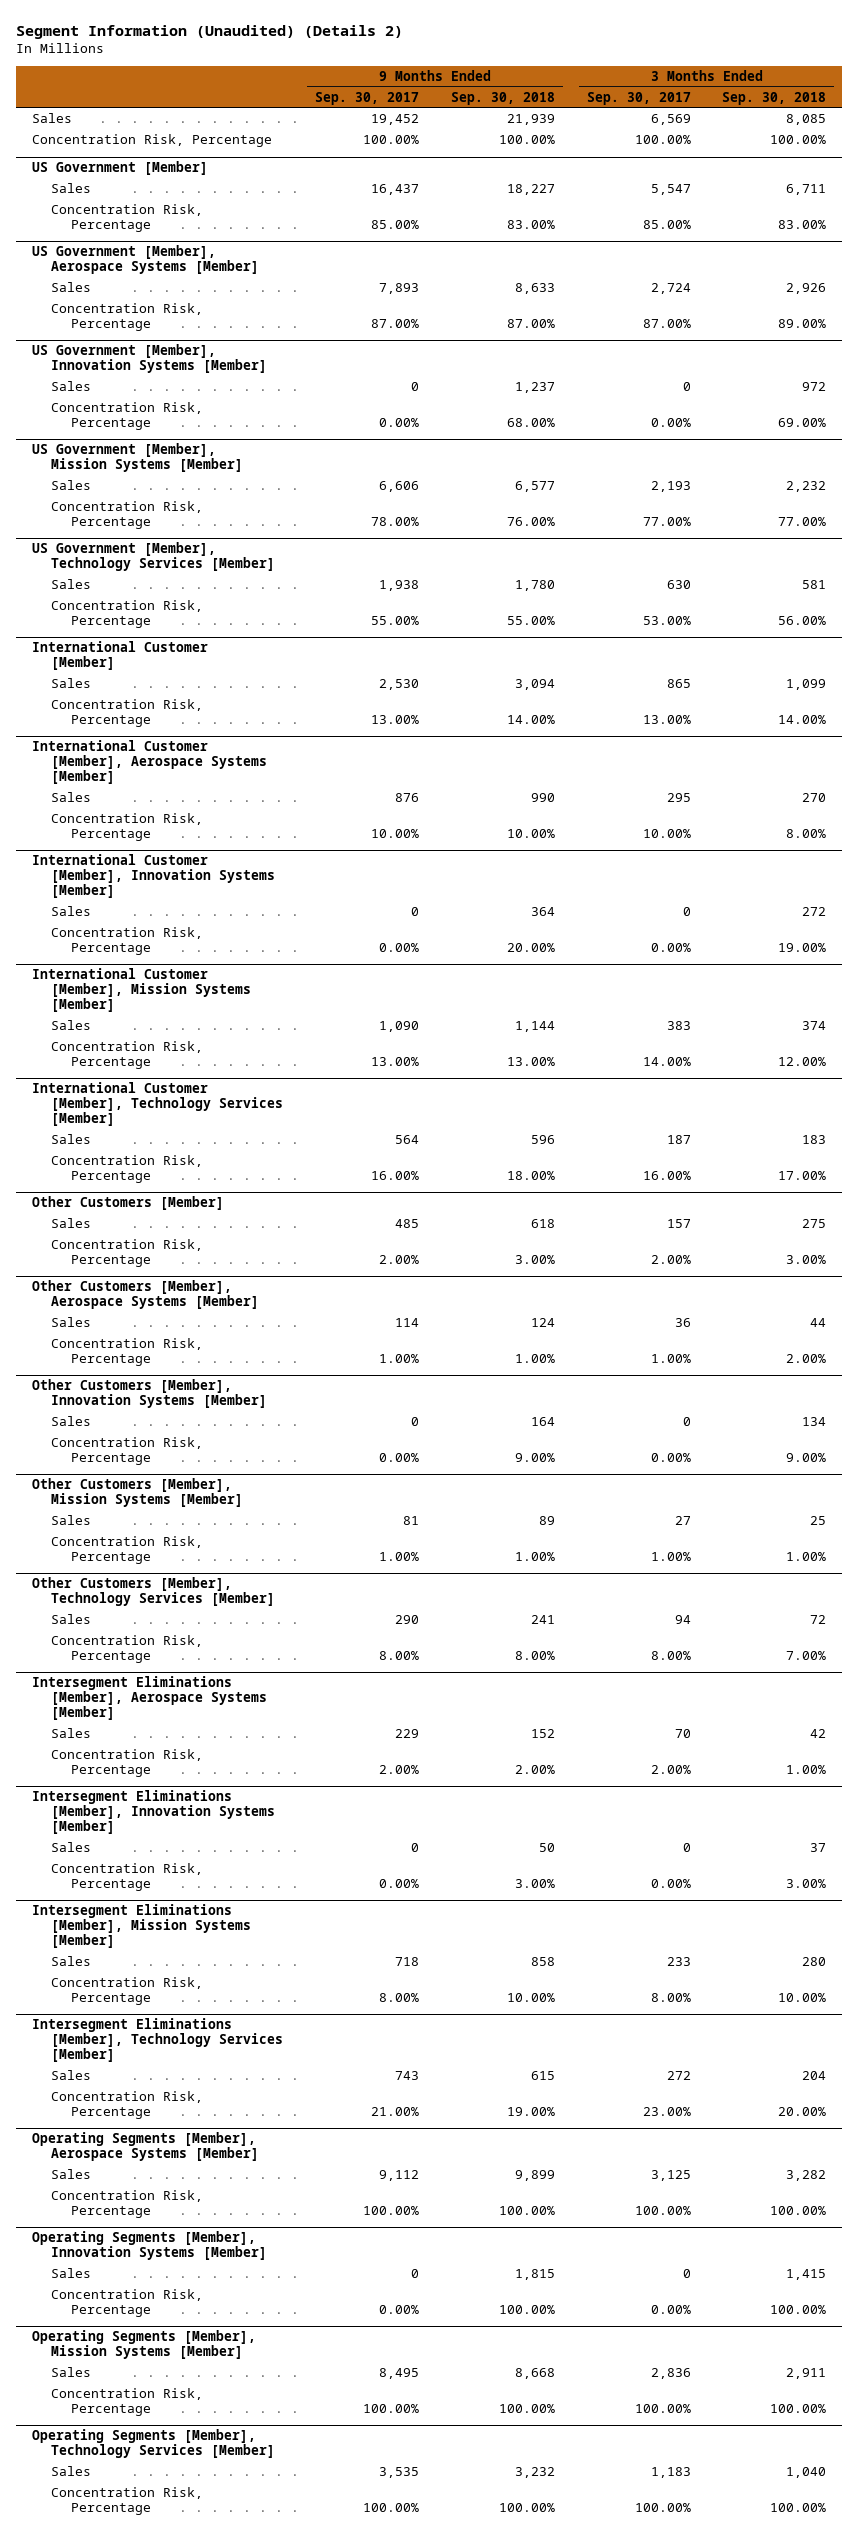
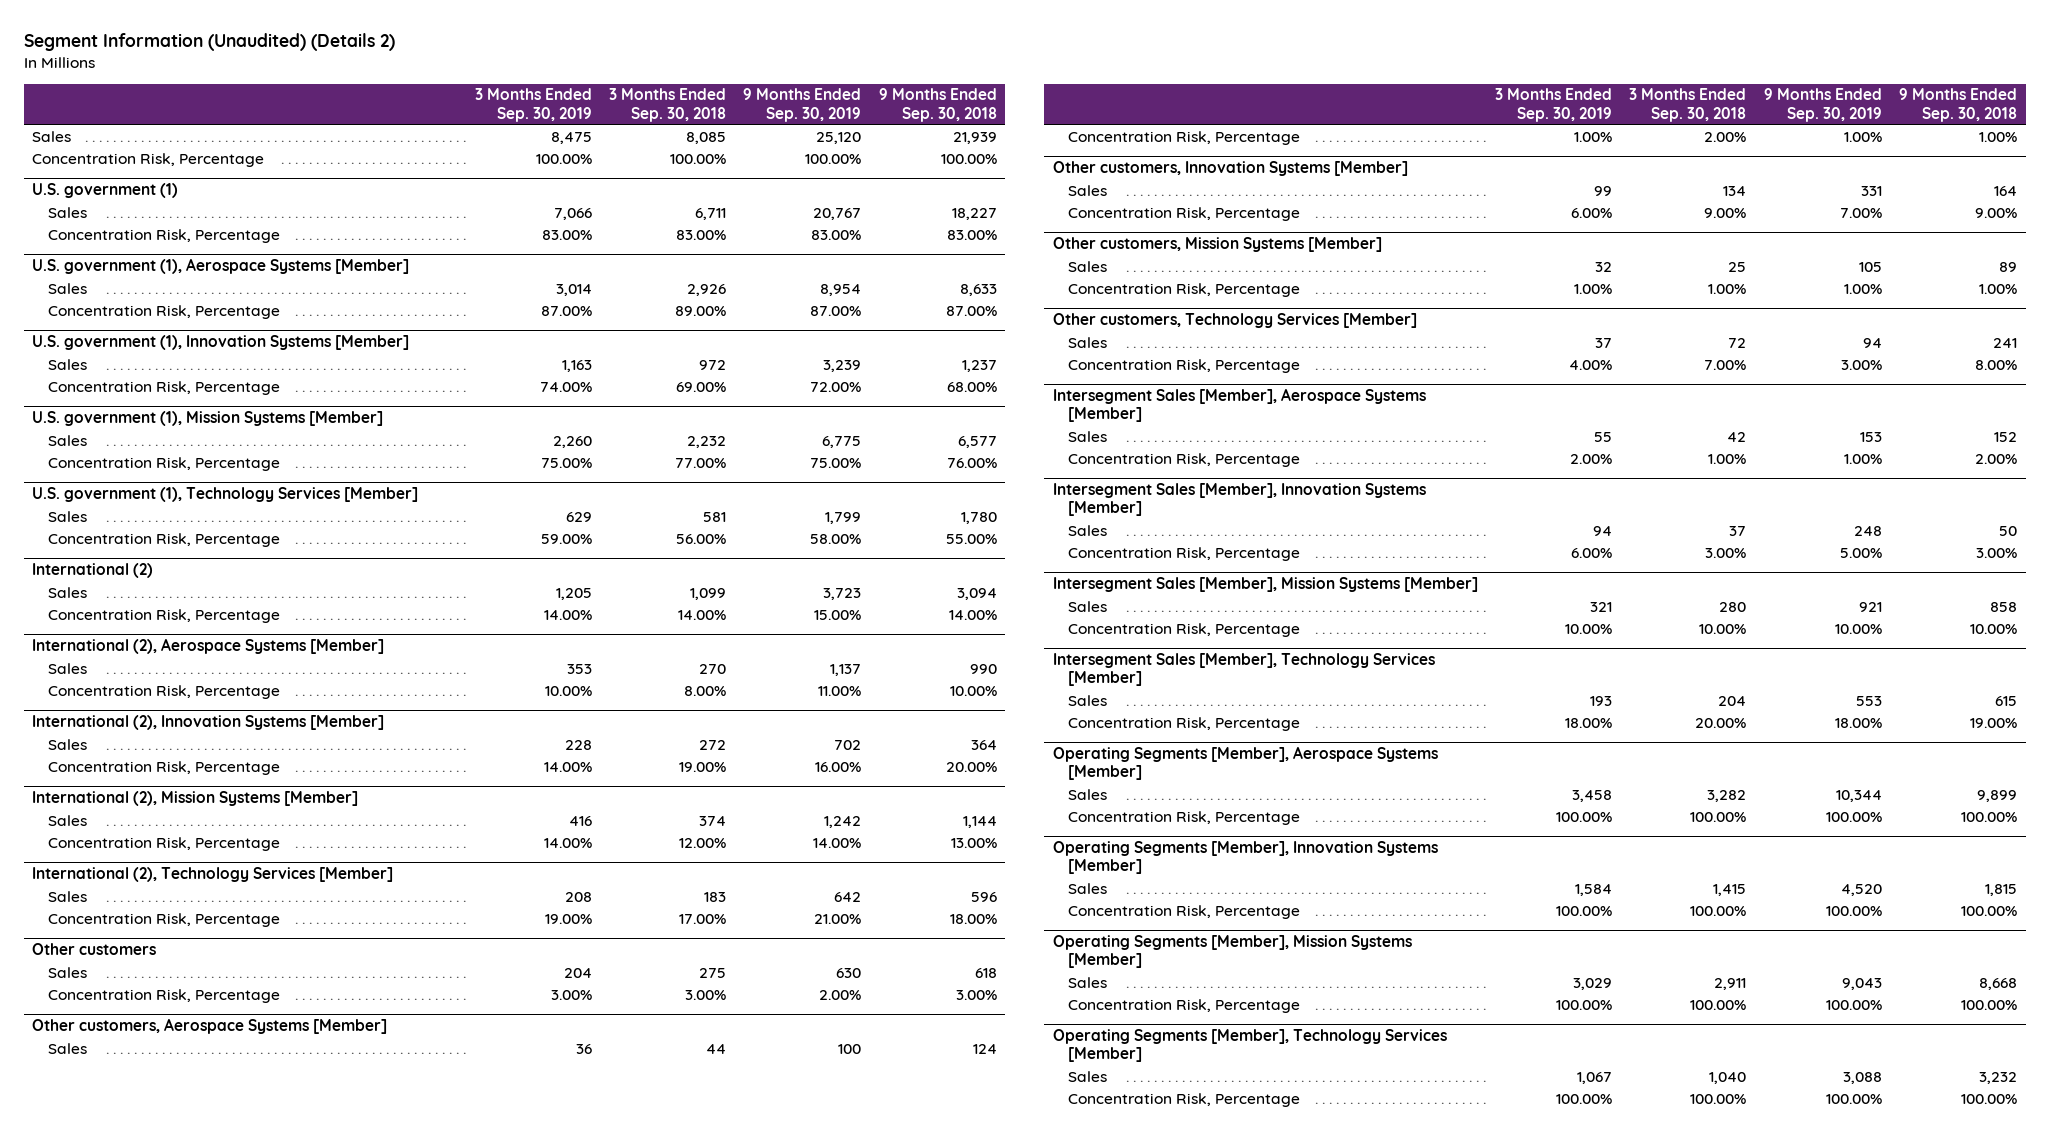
- | 9 Months Ended Sep. 30, 2017 | 9 Months Ended Sep. 30, 2018 | 3 Months Ended Sep. 30, 2017 | 3 Months Ended Sep. 30, 2018
+ | 3 Months Ended Sep. 30, 2019 | 3 Months Ended Sep. 30, 2018 | 9 Months Ended Sep. 30, 2019 | 9 Months Ended Sep. 30, 2018
- US Government [Member]
+ U.S. government (1)
- US Government [Member], Aerospace Systems [Member]
+ U.S. government (1), Aerospace Systems [Member]
- US Government [Member], Innovation Systems [Member]
+ U.S. government (1), Innovation Systems [Member]
- US Government [Member], Mission Systems [Member]
+ U.S. government (1), Mission Systems [Member]
- US Government [Member], Technology Services [Member]
+ U.S. government (1), Technology Services [Member]
- International Customer [Member]
+ International (2)
- International Customer [Member], Aerospace Systems [Member]
+ International (2), Aerospace Systems [Member]
- International Customer [Member], Innovation Systems [Member]
+ International (2), Innovation Systems [Member]
- International Customer [Member], Mission Systems [Member]
+ International (2), Mission Systems [Member]
- International Customer [Member], Technology Services [Member]
+ International (2), Technology Services [Member]
- Other Customers [Member]
+ Other customers
- Other Customers [Member], Aerospace Systems [Member]
+ Other customers, Aerospace Systems [Member]
- Other Customers [Member], Innovation Systems [Member]
+ Other customers, Innovation Systems [Member]
- Other Customers [Member], Mission Systems [Member]
+ Other customers, Mission Systems [Member]
- Other Customers [Member], Technology Services [Member]
+ Other customers, Technology Services [Member]
- Intersegment Eliminations [Member], Aerospace Systems [Member]
+ Intersegment Sales [Member], Aerospace Systems [Member]
- Intersegment Eliminations [Member], Innovation Systems [Member]
+ Intersegment Sales [Member], Innovation Systems [Member]
- Intersegment Eliminations [Member], Mission Systems [Member]
+ Intersegment Sales [Member], Mission Systems [Member]
- Intersegment Eliminations [Member], Technology Services [Member]
+ Intersegment Sales [Member], Technology Services [Member]

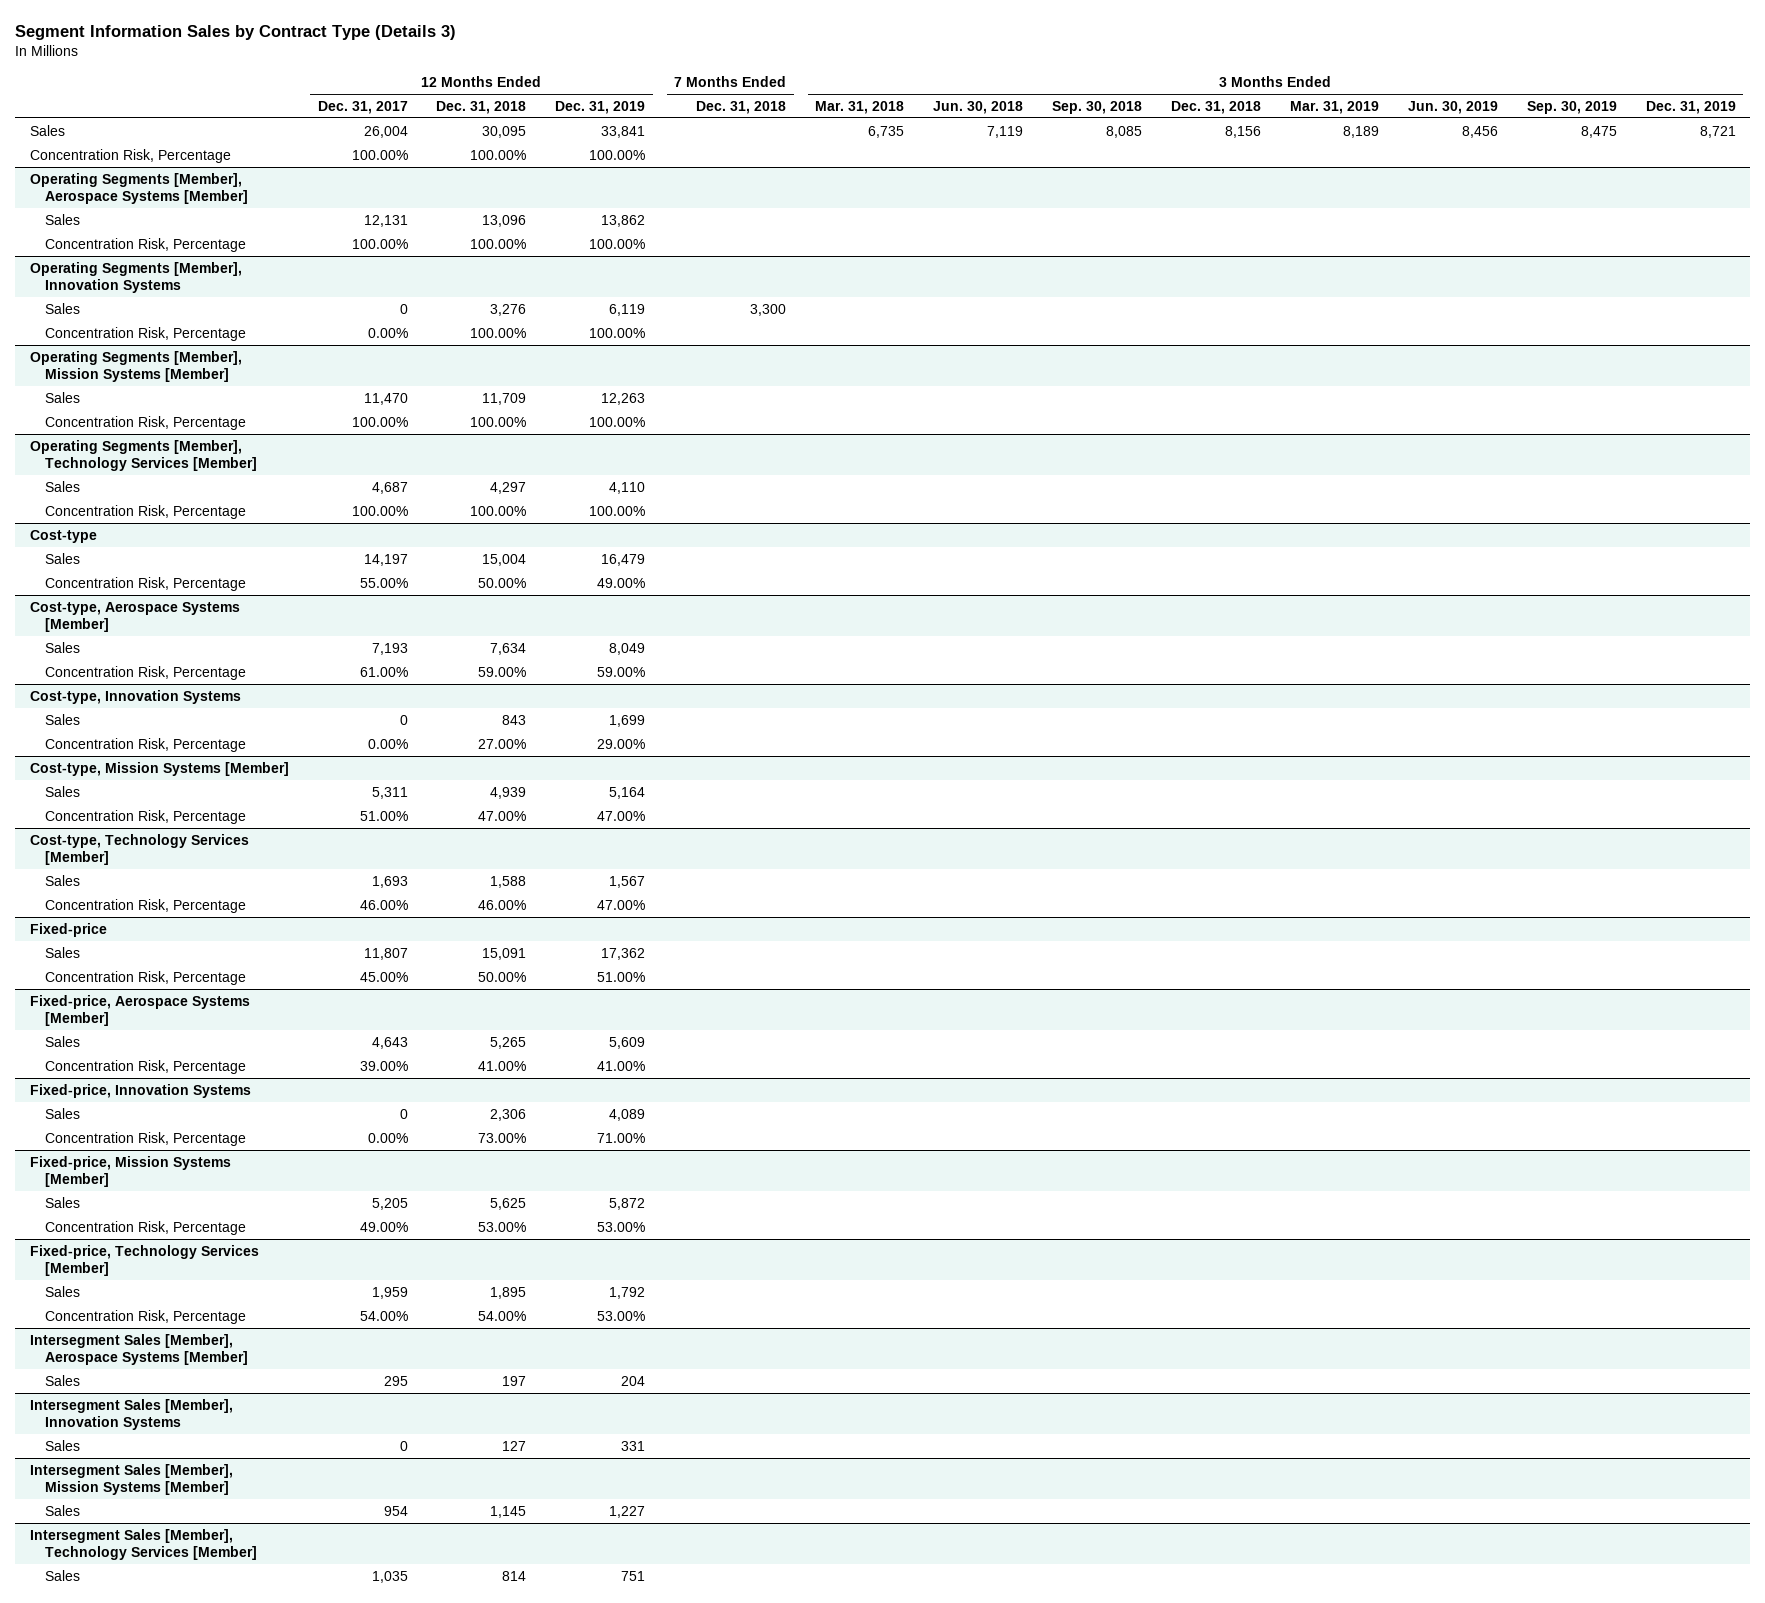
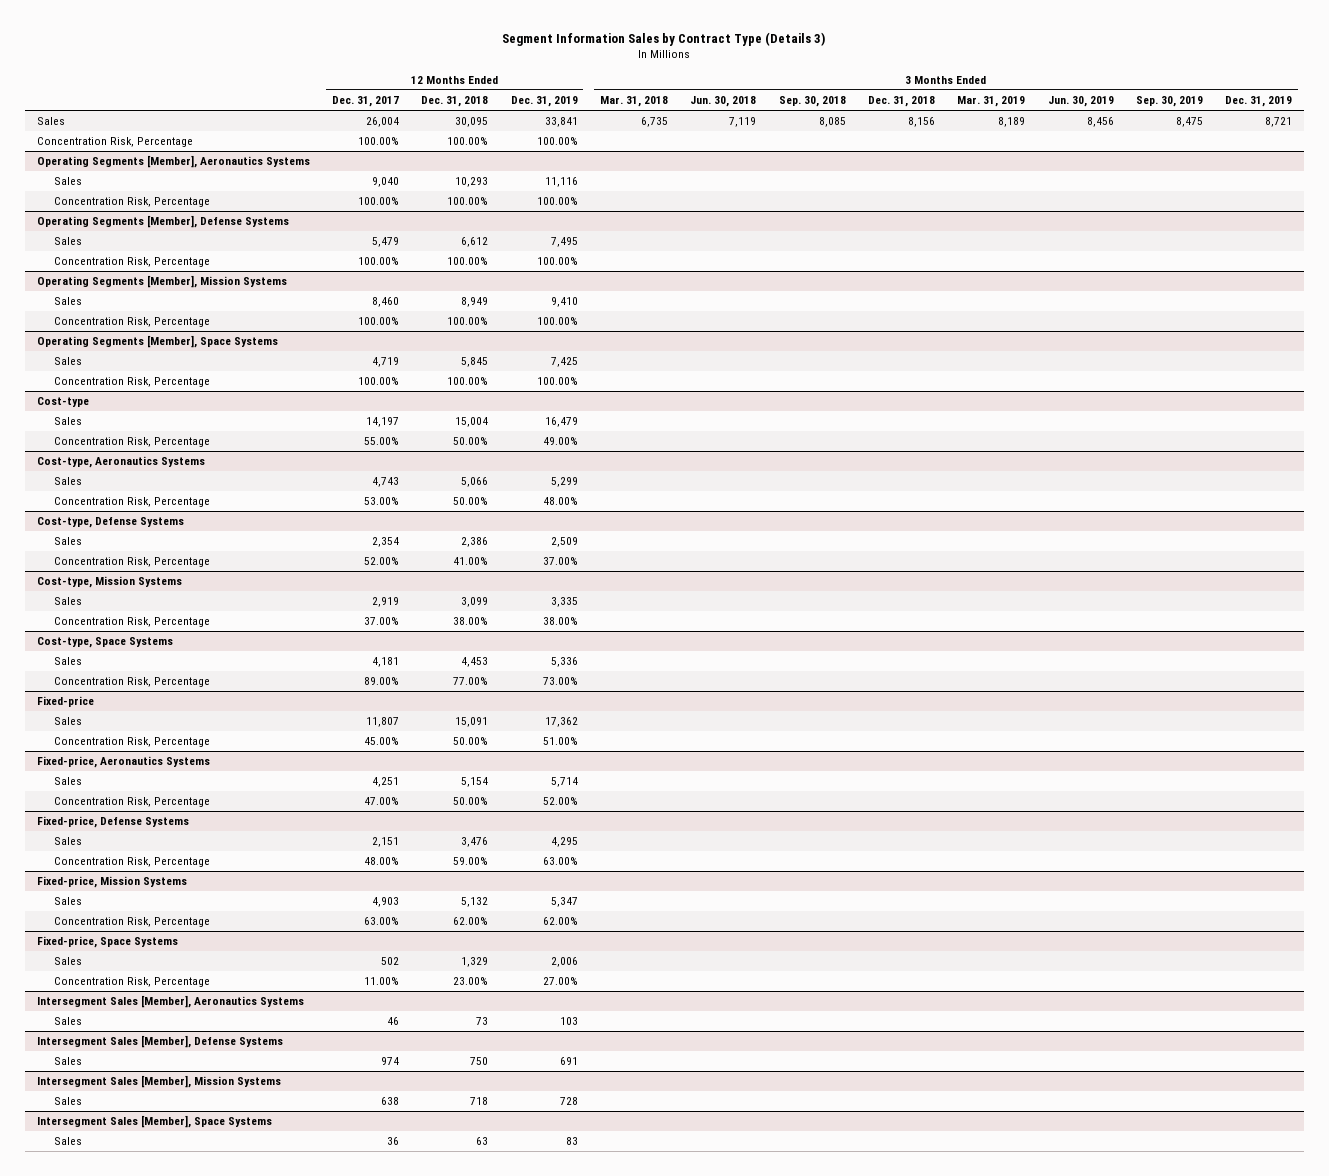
- | 12 Months Ended Dec. 31, 2017 | 12 Months Ended Dec. 31, 2018 | 12 Months Ended Dec. 31, 2019 | 7 Months Ended Dec. 31, 2018 | 3 Months Ended Mar. 31, 2018 | 3 Months Ended Jun. 30, 2018 | 3 Months Ended Sep. 30, 2018 | 3 Months Ended Dec. 31, 2018 | 3 Months Ended Mar. 31, 2019 | 3 Months Ended Jun. 30, 2019 | 3 Months Ended Sep. 30, 2019 | 3 Months Ended Dec. 31, 2019
+ | 12 Months Ended Dec. 31, 2017 | 12 Months Ended Dec. 31, 2018 | 12 Months Ended Dec. 31, 2019 | 3 Months Ended Mar. 31, 2018 | 3 Months Ended Jun. 30, 2018 | 3 Months Ended Sep. 30, 2018 | 3 Months Ended Dec. 31, 2018 | 3 Months Ended Mar. 31, 2019 | 3 Months Ended Jun. 30, 2019 | 3 Months Ended Sep. 30, 2019 | 3 Months Ended Dec. 31, 2019
- Operating Segments [Member], Aerospace Systems [Member]
- Sales | 12,131 | 13,096 | 13,862 | | | | | | | | |
+ Operating Segments [Member], Aeronautics Systems
+ Sales | 9,040 | 10,293 | 11,116 | | | | | | | |
- Operating Segments [Member], Innovation Systems
- Sales | 0 | 3,276 | 6,119 | 3,300 | | | | | | | |
- Concentration Risk, Percentage | 0.00% | 100.00% | 100.00% | | | | | | | | |
- Operating Segments [Member], Mission Systems [Member]
- Sales | 11,470 | 11,709 | 12,263 | | | | | | | | |
+ Operating Segments [Member], Defense Systems
+ Sales | 5,479 | 6,612 | 7,495 | | | | | | | |
- Operating Segments [Member], Technology Services [Member]
- Sales | 4,687 | 4,297 | 4,110 | | | | | | | | |
+ Operating Segments [Member], Mission Systems
+ Sales | 8,460 | 8,949 | 9,410 | | | | | | | |
+ Operating Segments [Member], Space Systems
+ Sales | 4,719 | 5,845 | 7,425 | | | | | | | |
+ Concentration Risk, Percentage | 100.00% | 100.00% | 100.00% | | | | | | | |
- Cost-type, Aerospace Systems [Member]
- Sales | 7,193 | 7,634 | 8,049 | | | | | | | | |
- Concentration Risk, Percentage | 61.00% | 59.00% | 59.00% | | | | | | | | |
- Cost-type, Innovation Systems
- Sales | 0 | 843 | 1,699 | | | | | | | | |
- Concentration Risk, Percentage | 0.00% | 27.00% | 29.00% | | | | | | | | |
- Cost-type, Mission Systems [Member]
- Sales | 5,311 | 4,939 | 5,164 | | | | | | | | |
- Concentration Risk, Percentage | 51.00% | 47.00% | 47.00% | | | | | | | | |
- Cost-type, Technology Services [Member]
- Sales | 1,693 | 1,588 | 1,567 | | | | | | | | |
- Concentration Risk, Percentage | 46.00% | 46.00% | 47.00% | | | | | | | | |
+ Cost-type, Aeronautics Systems
+ Sales | 4,743 | 5,066 | 5,299 | | | | | | | |
+ Concentration Risk, Percentage | 53.00% | 50.00% | 48.00% | | | | | | | |
+ Cost-type, Defense Systems
+ Sales | 2,354 | 2,386 | 2,509 | | | | | | | |
+ Concentration Risk, Percentage | 52.00% | 41.00% | 37.00% | | | | | | | |
+ Cost-type, Mission Systems
+ Sales | 2,919 | 3,099 | 3,335 | | | | | | | |
+ Concentration Risk, Percentage | 37.00% | 38.00% | 38.00% | | | | | | | |
+ Cost-type, Space Systems
+ Sales | 4,181 | 4,453 | 5,336 | | | | | | | |
+ Concentration Risk, Percentage | 89.00% | 77.00% | 73.00% | | | | | | | |
- Fixed-price, Aerospace Systems [Member]
- Sales | 4,643 | 5,265 | 5,609 | | | | | | | | |
- Concentration Risk, Percentage | 39.00% | 41.00% | 41.00% | | | | | | | | |
- Fixed-price, Innovation Systems
- Sales | 0 | 2,306 | 4,089 | | | | | | | | |
- Concentration Risk, Percentage | 0.00% | 73.00% | 71.00% | | | | | | | | |
- Fixed-price, Mission Systems [Member]
- Sales | 5,205 | 5,625 | 5,872 | | | | | | | | |
- Concentration Risk, Percentage | 49.00% | 53.00% | 53.00% | | | | | | | | |
- Fixed-price, Technology Services [Member]
- Sales | 1,959 | 1,895 | 1,792 | | | | | | | | |
- Concentration Risk, Percentage | 54.00% | 54.00% | 53.00% | | | | | | | | |
- Intersegment Sales [Member], Aerospace Systems [Member]
- Sales | 295 | 197 | 204 | | | | | | | | |
- Intersegment Sales [Member], Innovation Systems
- Sales | 0 | 127 | 331 | | | | | | | | |
- Intersegment Sales [Member], Mission Systems [Member]
- Sales | 954 | 1,145 | 1,227 | | | | | | | | |
- Intersegment Sales [Member], Technology Services [Member]
- Sales | 1,035 | 814 | 751 | | | | | | | | |
+ Fixed-price, Aeronautics Systems
+ Sales | 4,251 | 5,154 | 5,714 | | | | | | | |
+ Concentration Risk, Percentage | 47.00% | 50.00% | 52.00% | | | | | | | |
+ Fixed-price, Defense Systems
+ Sales | 2,151 | 3,476 | 4,295 | | | | | | | |
+ Concentration Risk, Percentage | 48.00% | 59.00% | 63.00% | | | | | | | |
+ Fixed-price, Mission Systems
+ Sales | 4,903 | 5,132 | 5,347 | | | | | | | |
+ Concentration Risk, Percentage | 63.00% | 62.00% | 62.00% | | | | | | | |
+ Fixed-price, Space Systems
+ Sales | 502 | 1,329 | 2,006 | | | | | | | |
+ Concentration Risk, Percentage | 11.00% | 23.00% | 27.00% | | | | | | | |
+ Intersegment Sales [Member], Aeronautics Systems
+ Sales | 46 | 73 | 103 | | | | | | | |
+ Intersegment Sales [Member], Defense Systems
+ Sales | 974 | 750 | 691 | | | | | | | |
+ Intersegment Sales [Member], Mission Systems
+ Sales | 638 | 718 | 728 | | | | | | | |
+ Intersegment Sales [Member], Space Systems
+ Sales | 36 | 63 | 83 | | | | | | | |

